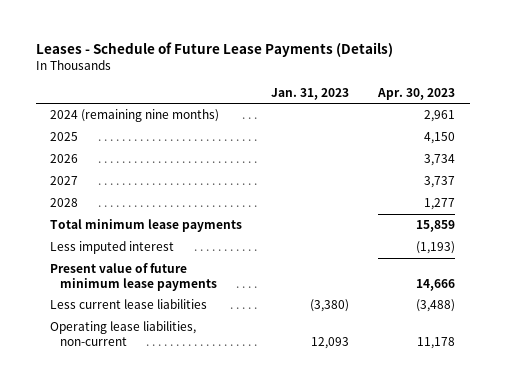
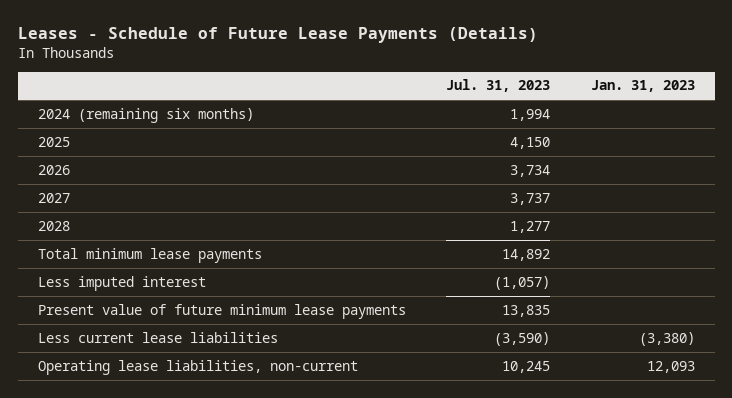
- | Jan. 31, 2023 | Apr. 30, 2023
+ | Jul. 31, 2023 | Jan. 31, 2023
- 2024 (remaining nine months) | | 2,961
+ 2024 (remaining six months) | 1,994 |

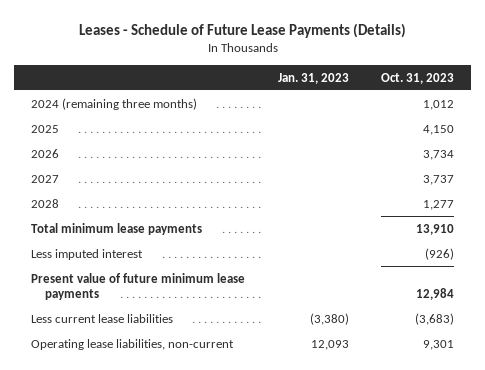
- | Jul. 31, 2023 | Jan. 31, 2023
+ | Jan. 31, 2023 | Oct. 31, 2023
- 2024 (remaining six months) | 1,994 |
+ 2024 (remaining three months) | | 1,012

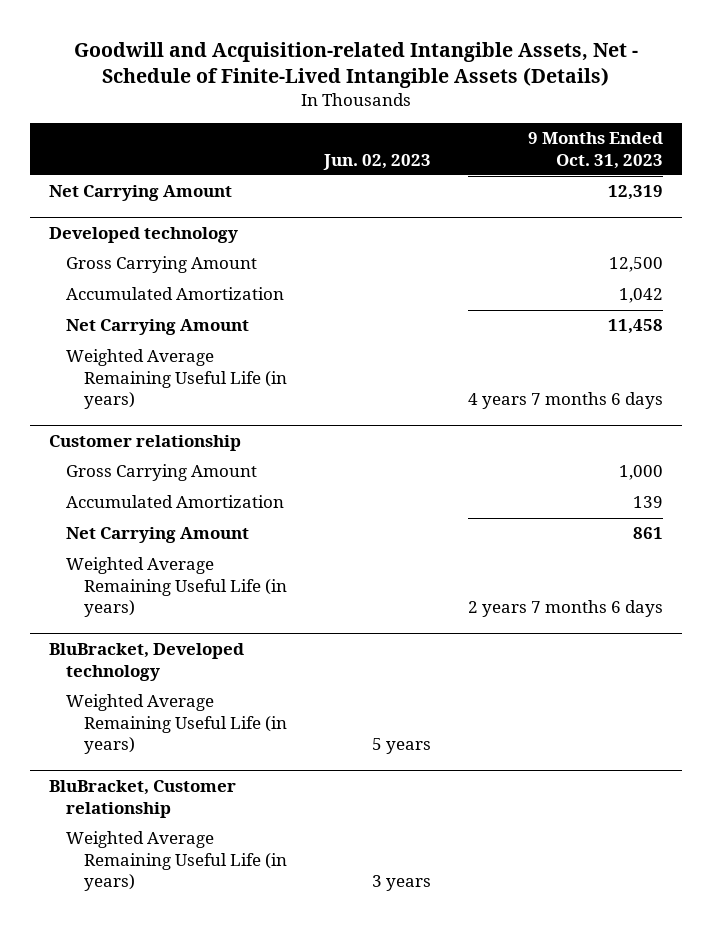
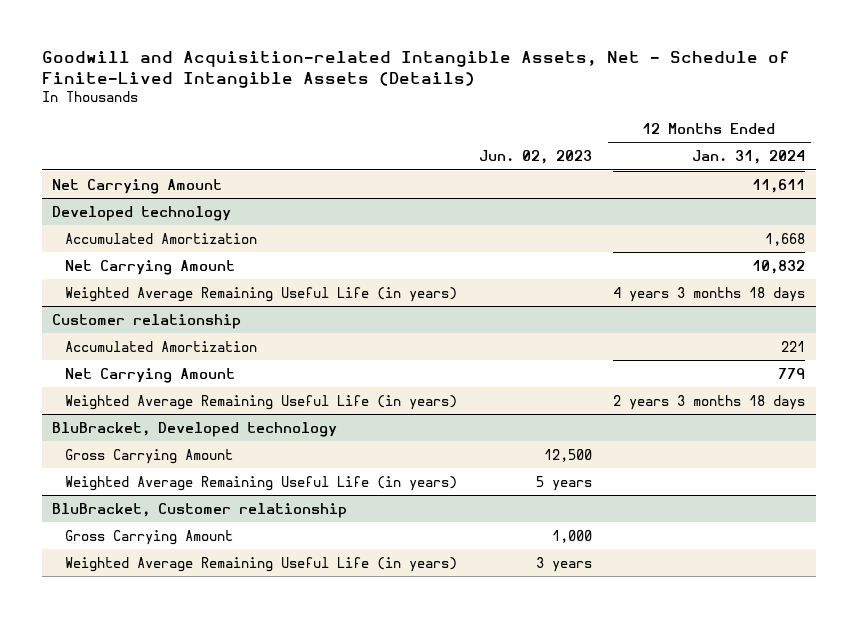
- | Jun. 02, 2023 | 9 Months Ended Oct. 31, 2023
+ | Jun. 02, 2023 | 12 Months Ended Jan. 31, 2024
@ Developed technology
- Gross Carrying Amount | | 12,500
@ Customer relationship
- Gross Carrying Amount | | 1,000
@ BluBracket, Developed technology
+ Gross Carrying Amount | 12,500 |
@ BluBracket, Customer relationship
+ Gross Carrying Amount | 1,000 |

